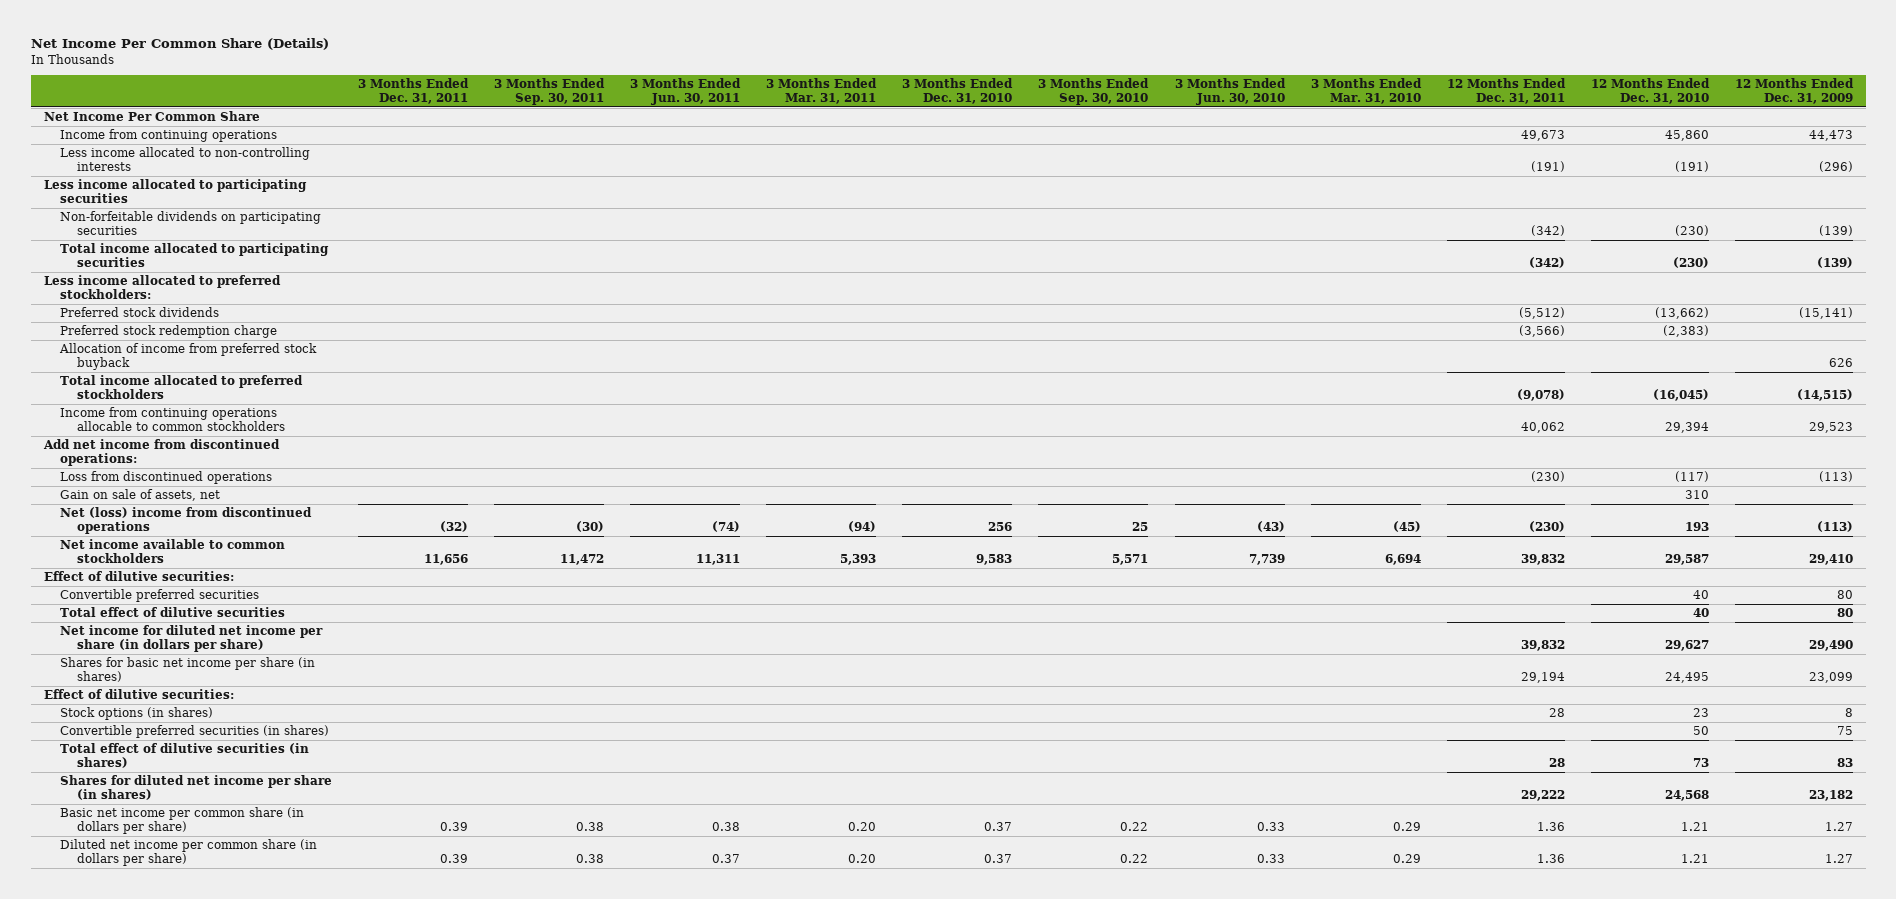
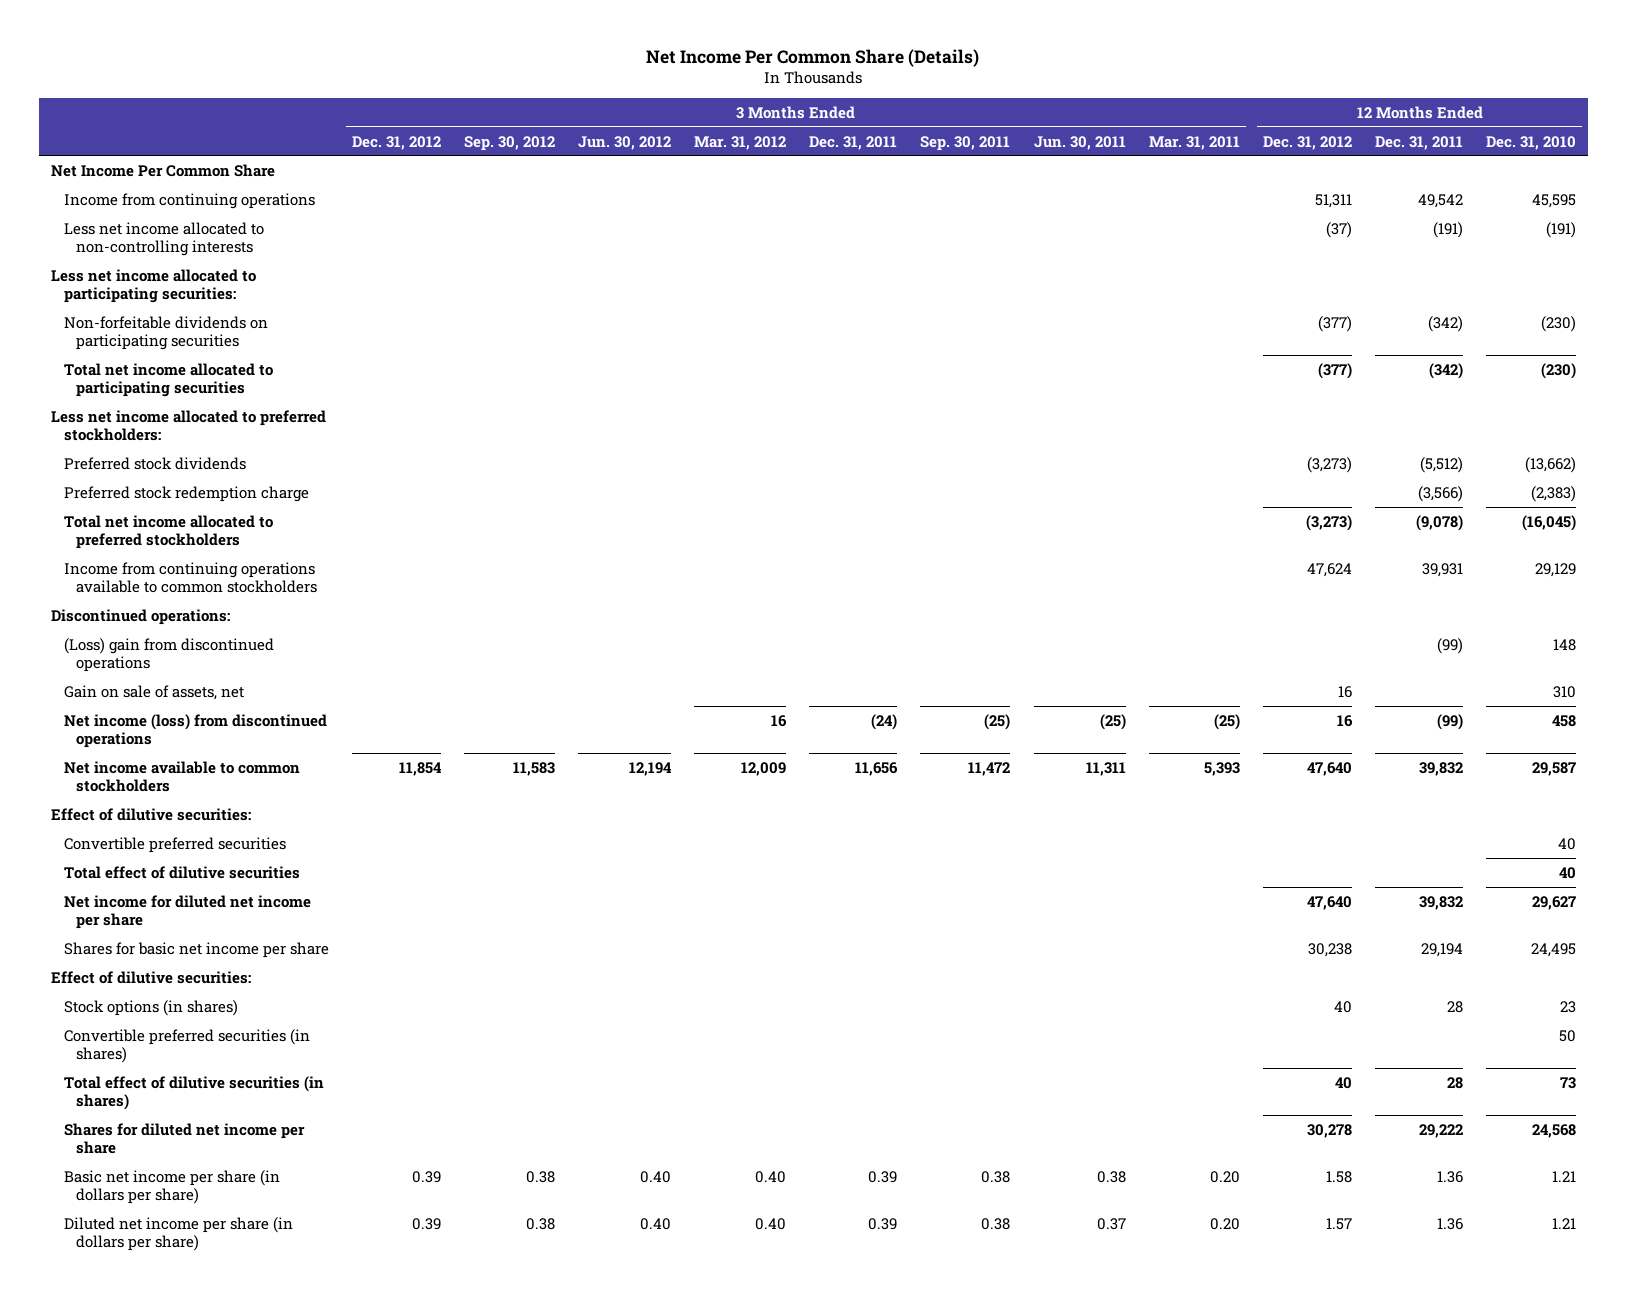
- | 3 Months Ended Dec. 31, 2011 | 3 Months Ended Sep. 30, 2011 | 3 Months Ended Jun. 30, 2011 | 3 Months Ended Mar. 31, 2011 | 3 Months Ended Dec. 31, 2010 | 3 Months Ended Sep. 30, 2010 | 3 Months Ended Jun. 30, 2010 | 3 Months Ended Mar. 31, 2010 | 12 Months Ended Dec. 31, 2011 | 12 Months Ended Dec. 31, 2010 | 12 Months Ended Dec. 31, 2009
+ | 3 Months Ended Dec. 31, 2012 | 3 Months Ended Sep. 30, 2012 | 3 Months Ended Jun. 30, 2012 | 3 Months Ended Mar. 31, 2012 | 3 Months Ended Dec. 31, 2011 | 3 Months Ended Sep. 30, 2011 | 3 Months Ended Jun. 30, 2011 | 3 Months Ended Mar. 31, 2011 | 12 Months Ended Dec. 31, 2012 | 12 Months Ended Dec. 31, 2011 | 12 Months Ended Dec. 31, 2010
- Income from continuing operations | | | | | | | | | 49,673 | 45,860 | 44,473
- Less income allocated to non-controlling interests | | | | | | | | | (191) | (191) | (296)
- Less income allocated to participating securities
+ Income from continuing operations | | | | | | | | | 51,311 | 49,542 | 45,595
+ Less net income allocated to non-controlling interests | | | | | | | | | (37) | (191) | (191)
+ Less net income allocated to participating securities:
- Total income allocated to participating securities | | | | | | | | | (342) | (230) | (139)
- Less income allocated to preferred stockholders:
+ Total net income allocated to participating securities | | | | | | | | | (377) | (342) | (230)
+ Less net income allocated to preferred stockholders:
- Allocation of income from preferred stock buyback | | | | | | | | | | | 626
- Total income allocated to preferred stockholders | | | | | | | | | (9,078) | (16,045) | (14,515)
- Income from continuing operations allocable to common stockholders | | | | | | | | | 40,062 | 29,394 | 29,523
- Add net income from discontinued operations:
- Loss from discontinued operations | | | | | | | | | (230) | (117) | (113)
+ Total net income allocated to preferred stockholders | | | | | | | | | (3,273) | (9,078) | (16,045)
+ Income from continuing operations available to common stockholders | | | | | | | | | 47,624 | 39,931 | 29,129
+ Discontinued operations:
+ (Loss) gain from discontinued operations | | | | | | | | | | (99) | 148
- Net (loss) income from discontinued operations | (32) | (30) | (74) | (94) | 256 | 25 | (43) | (45) | (230) | 193 | (113)
+ Net income (loss) from discontinued operations | | | | 16 | (24) | (25) | (25) | (25) | 16 | (99) | 458
- Net income for diluted net income per share (in dollars per share) | | | | | | | | | 39,832 | 29,627 | 29,490
- Shares for basic net income per share (in shares) | | | | | | | | | 29,194 | 24,495 | 23,099
+ Net income for diluted net income per share | | | | | | | | | 47,640 | 39,832 | 29,627
+ Shares for basic net income per share | | | | | | | | | 30,238 | 29,194 | 24,495
- Shares for diluted net income per share (in shares) | | | | | | | | | 29,222 | 24,568 | 23,182
- Basic net income per common share (in dollars per share) | 0.39 | 0.38 | 0.38 | 0.20 | 0.37 | 0.22 | 0.33 | 0.29 | 1.36 | 1.21 | 1.27
- Diluted net income per common share (in dollars per share) | 0.39 | 0.38 | 0.37 | 0.20 | 0.37 | 0.22 | 0.33 | 0.29 | 1.36 | 1.21 | 1.27
+ Shares for diluted net income per share | | | | | | | | | 30,278 | 29,222 | 24,568
+ Basic net income per share (in dollars per share) | 0.39 | 0.38 | 0.40 | 0.40 | 0.39 | 0.38 | 0.38 | 0.20 | 1.58 | 1.36 | 1.21
+ Diluted net income per share (in dollars per share) | 0.39 | 0.38 | 0.40 | 0.40 | 0.39 | 0.38 | 0.37 | 0.20 | 1.57 | 1.36 | 1.21

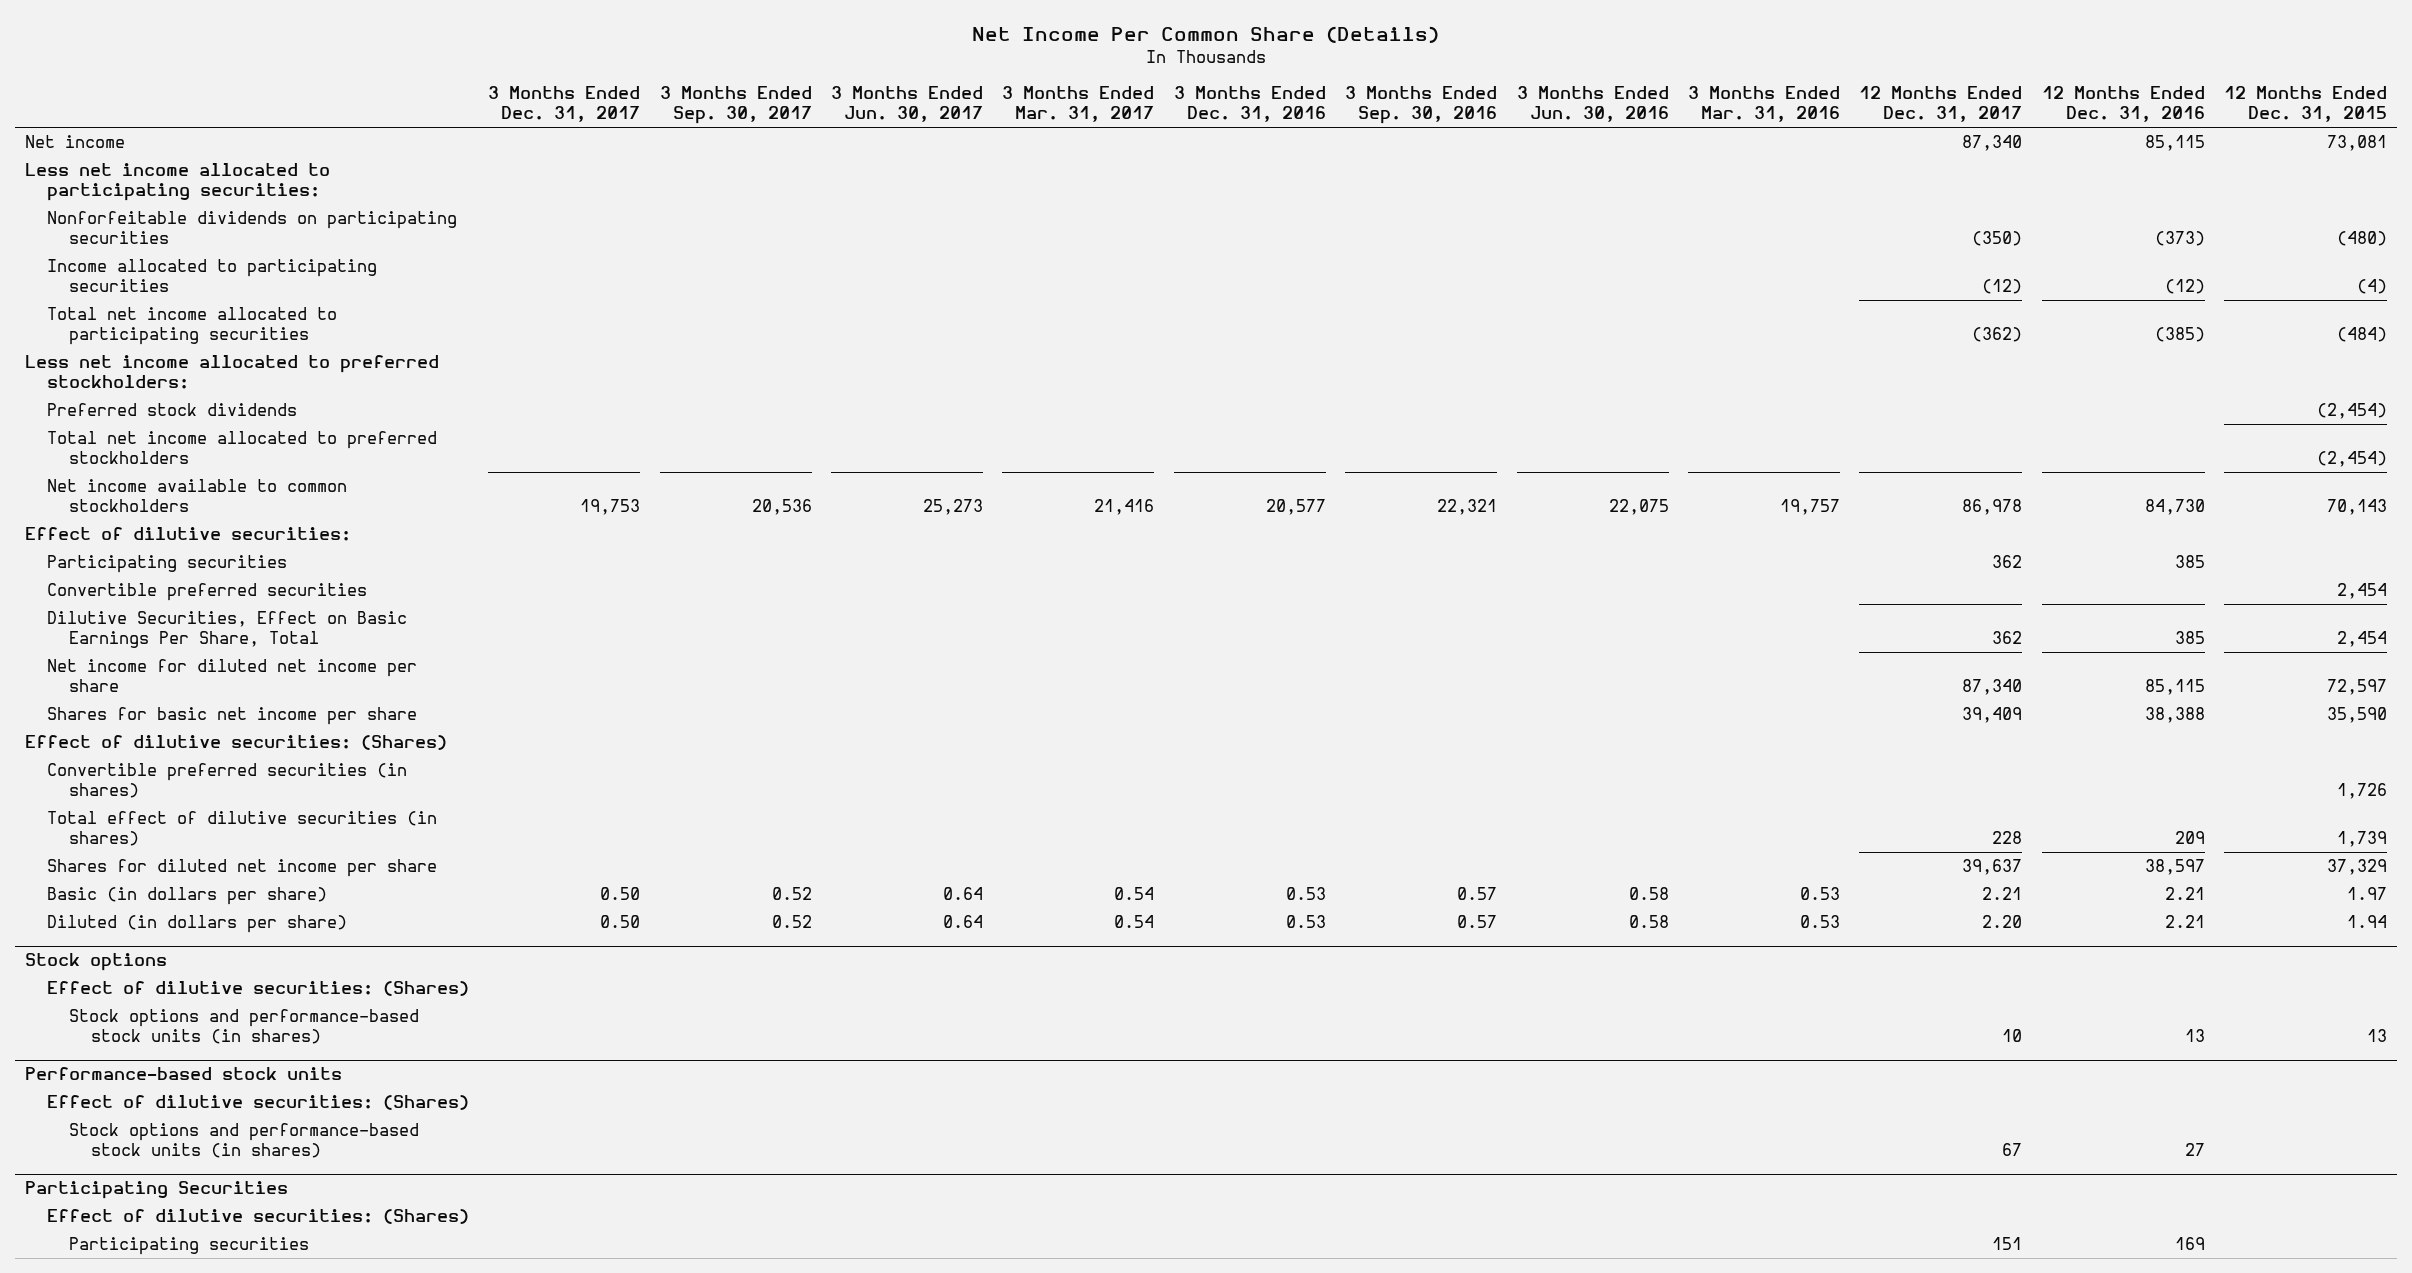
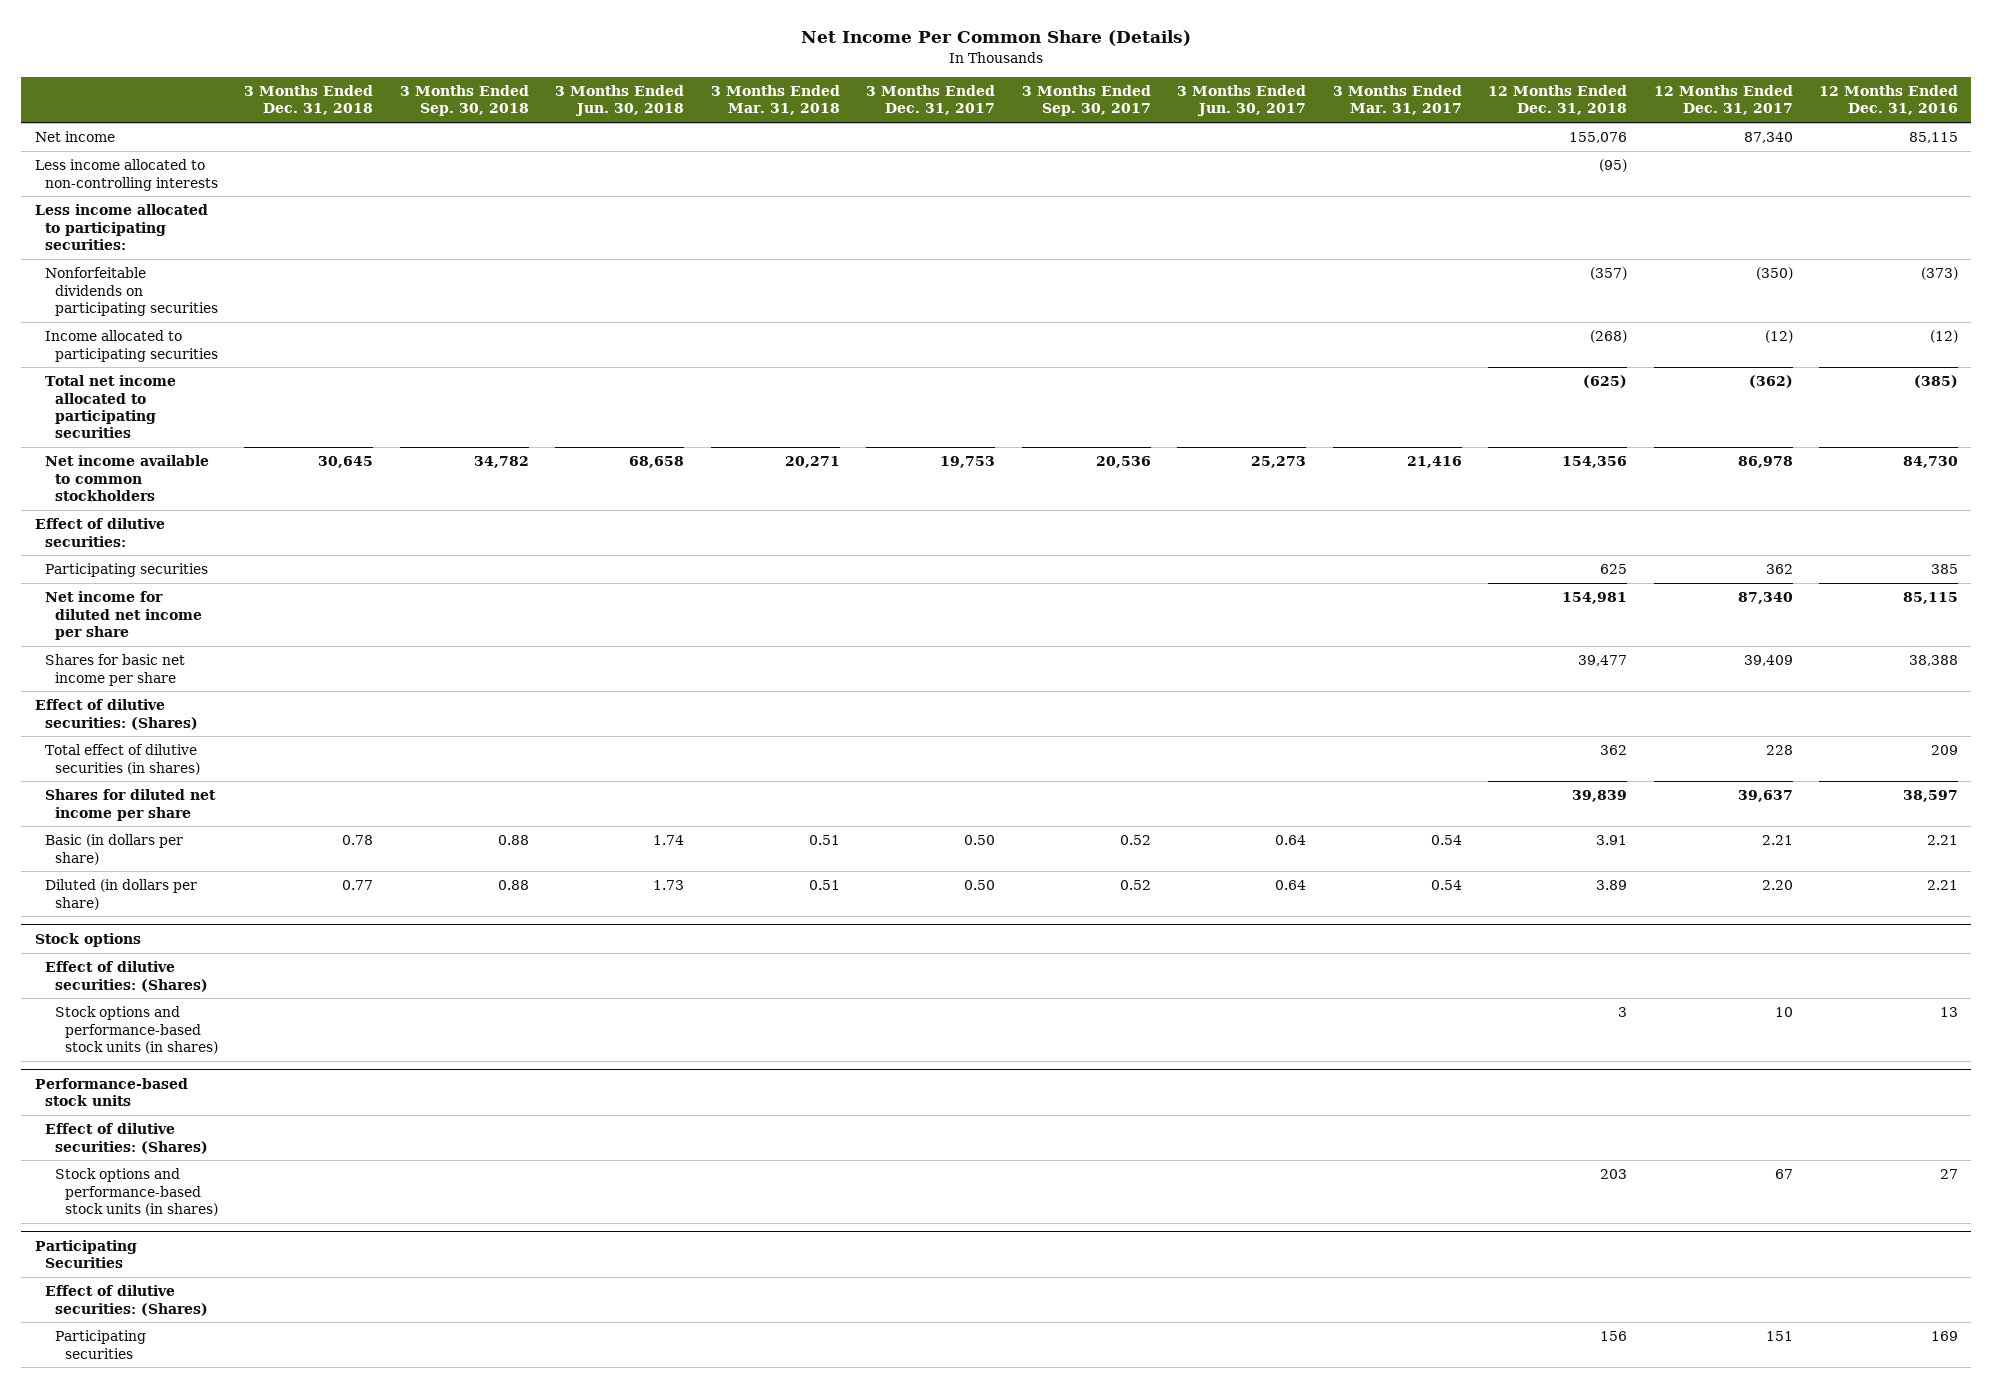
- | 3 Months Ended Dec. 31, 2017 | 3 Months Ended Sep. 30, 2017 | 3 Months Ended Jun. 30, 2017 | 3 Months Ended Mar. 31, 2017 | 3 Months Ended Dec. 31, 2016 | 3 Months Ended Sep. 30, 2016 | 3 Months Ended Jun. 30, 2016 | 3 Months Ended Mar. 31, 2016 | 12 Months Ended Dec. 31, 2017 | 12 Months Ended Dec. 31, 2016 | 12 Months Ended Dec. 31, 2015
+ | 3 Months Ended Dec. 31, 2018 | 3 Months Ended Sep. 30, 2018 | 3 Months Ended Jun. 30, 2018 | 3 Months Ended Mar. 31, 2018 | 3 Months Ended Dec. 31, 2017 | 3 Months Ended Sep. 30, 2017 | 3 Months Ended Jun. 30, 2017 | 3 Months Ended Mar. 31, 2017 | 12 Months Ended Dec. 31, 2018 | 12 Months Ended Dec. 31, 2017 | 12 Months Ended Dec. 31, 2016
- Less net income allocated to participating securities:
+ Less income allocated to non-controlling interests | | | | | | | | | (95) | |
+ Less income allocated to participating securities:
- Less net income allocated to preferred stockholders:
- Preferred stock dividends | | | | | | | | | | | (2,454)
- Total net income allocated to preferred stockholders | | | | | | | | | | | (2,454)
- Convertible preferred securities | | | | | | | | | | | 2,454
- Dilutive Securities, Effect on Basic Earnings Per Share, Total | | | | | | | | | 362 | 385 | 2,454
- Convertible preferred securities (in shares) | | | | | | | | | | | 1,726

